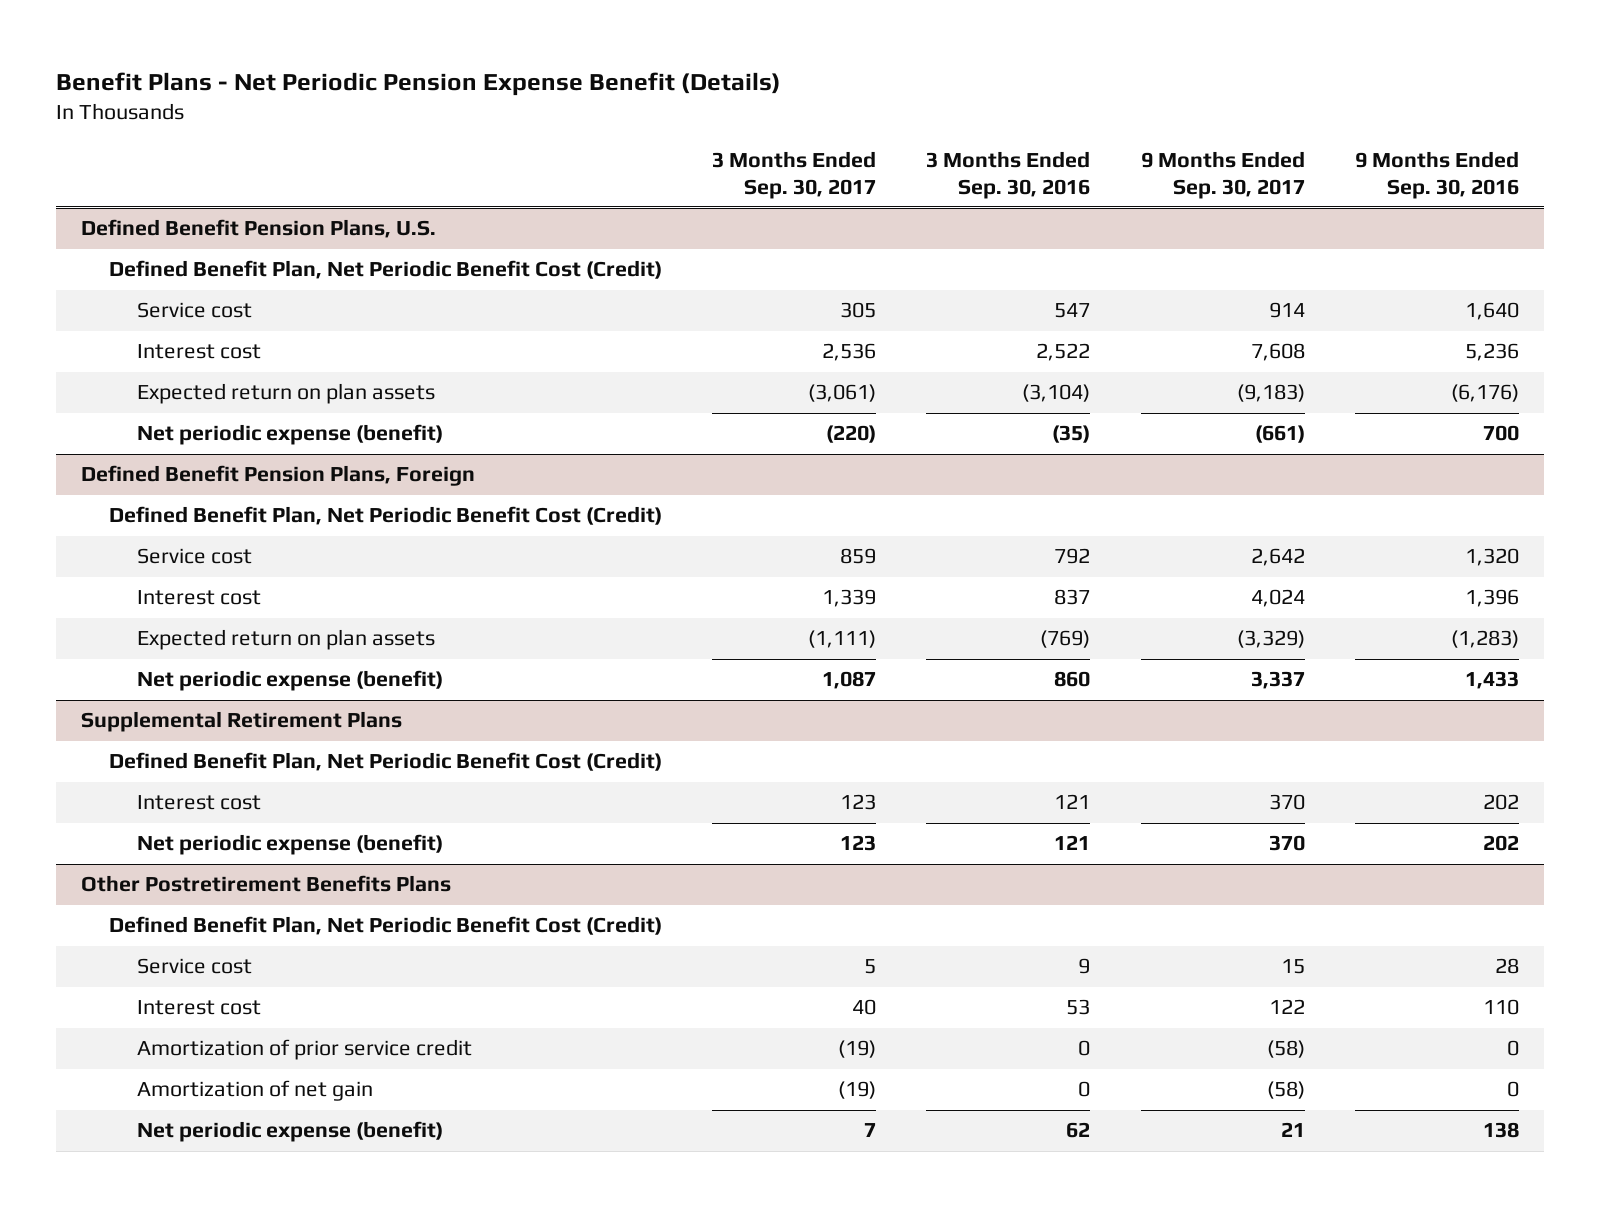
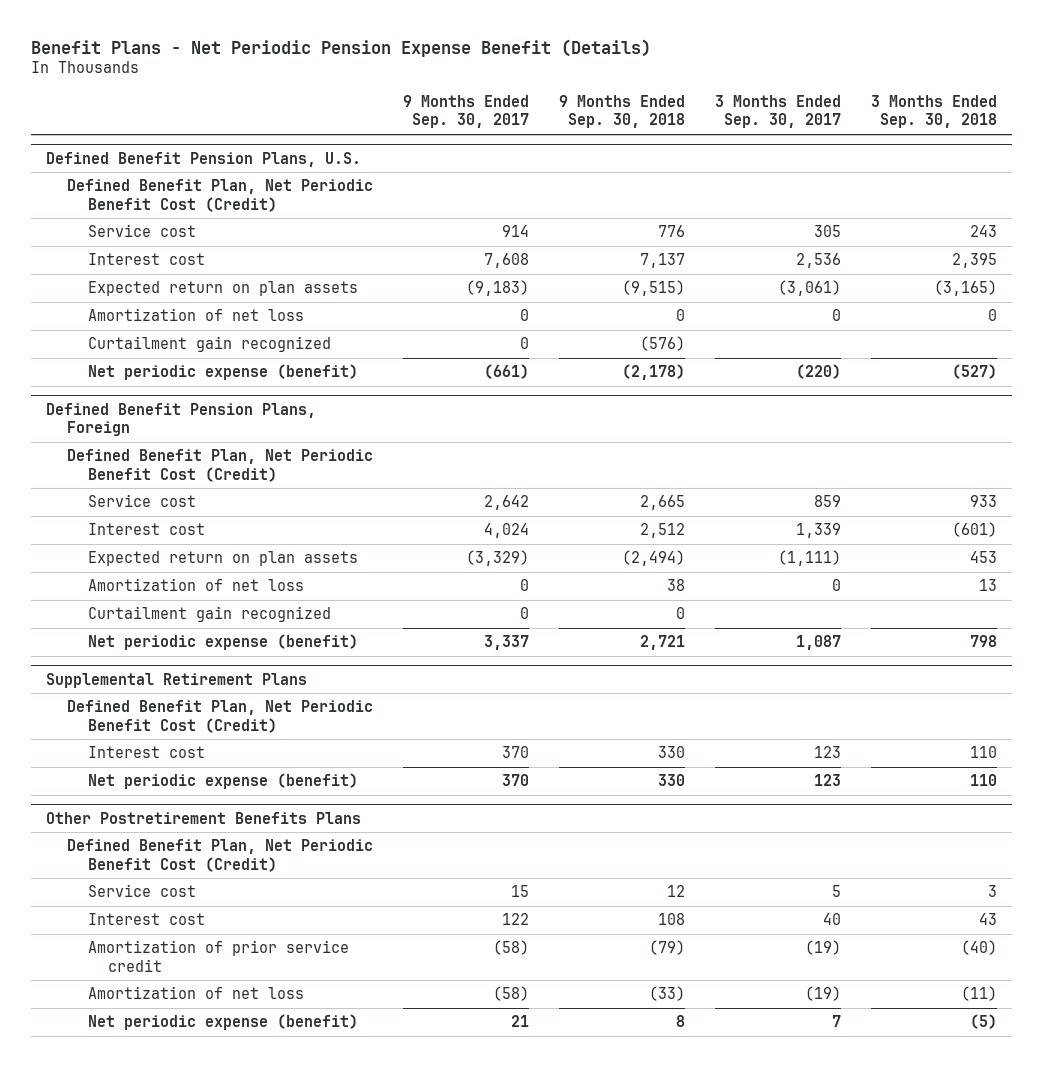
- | 3 Months Ended Sep. 30, 2017 | 3 Months Ended Sep. 30, 2016 | 9 Months Ended Sep. 30, 2017 | 9 Months Ended Sep. 30, 2016
+ | 9 Months Ended Sep. 30, 2017 | 9 Months Ended Sep. 30, 2018 | 3 Months Ended Sep. 30, 2017 | 3 Months Ended Sep. 30, 2018
@ Defined Benefit Pension Plans, U.S.
+ Amortization of net loss | 0 | 0 | 0 | 0
+ Curtailment gain recognized | 0 | (576) | |
@ Defined Benefit Pension Plans, Foreign
+ Amortization of net loss | 0 | 38 | 0 | 13
+ Curtailment gain recognized | 0 | 0 | |
@ Other Postretirement Benefits Plans
- Amortization of net gain | (19) | 0 | (58) | 0
+ Amortization of net loss | (58) | (33) | (19) | (11)

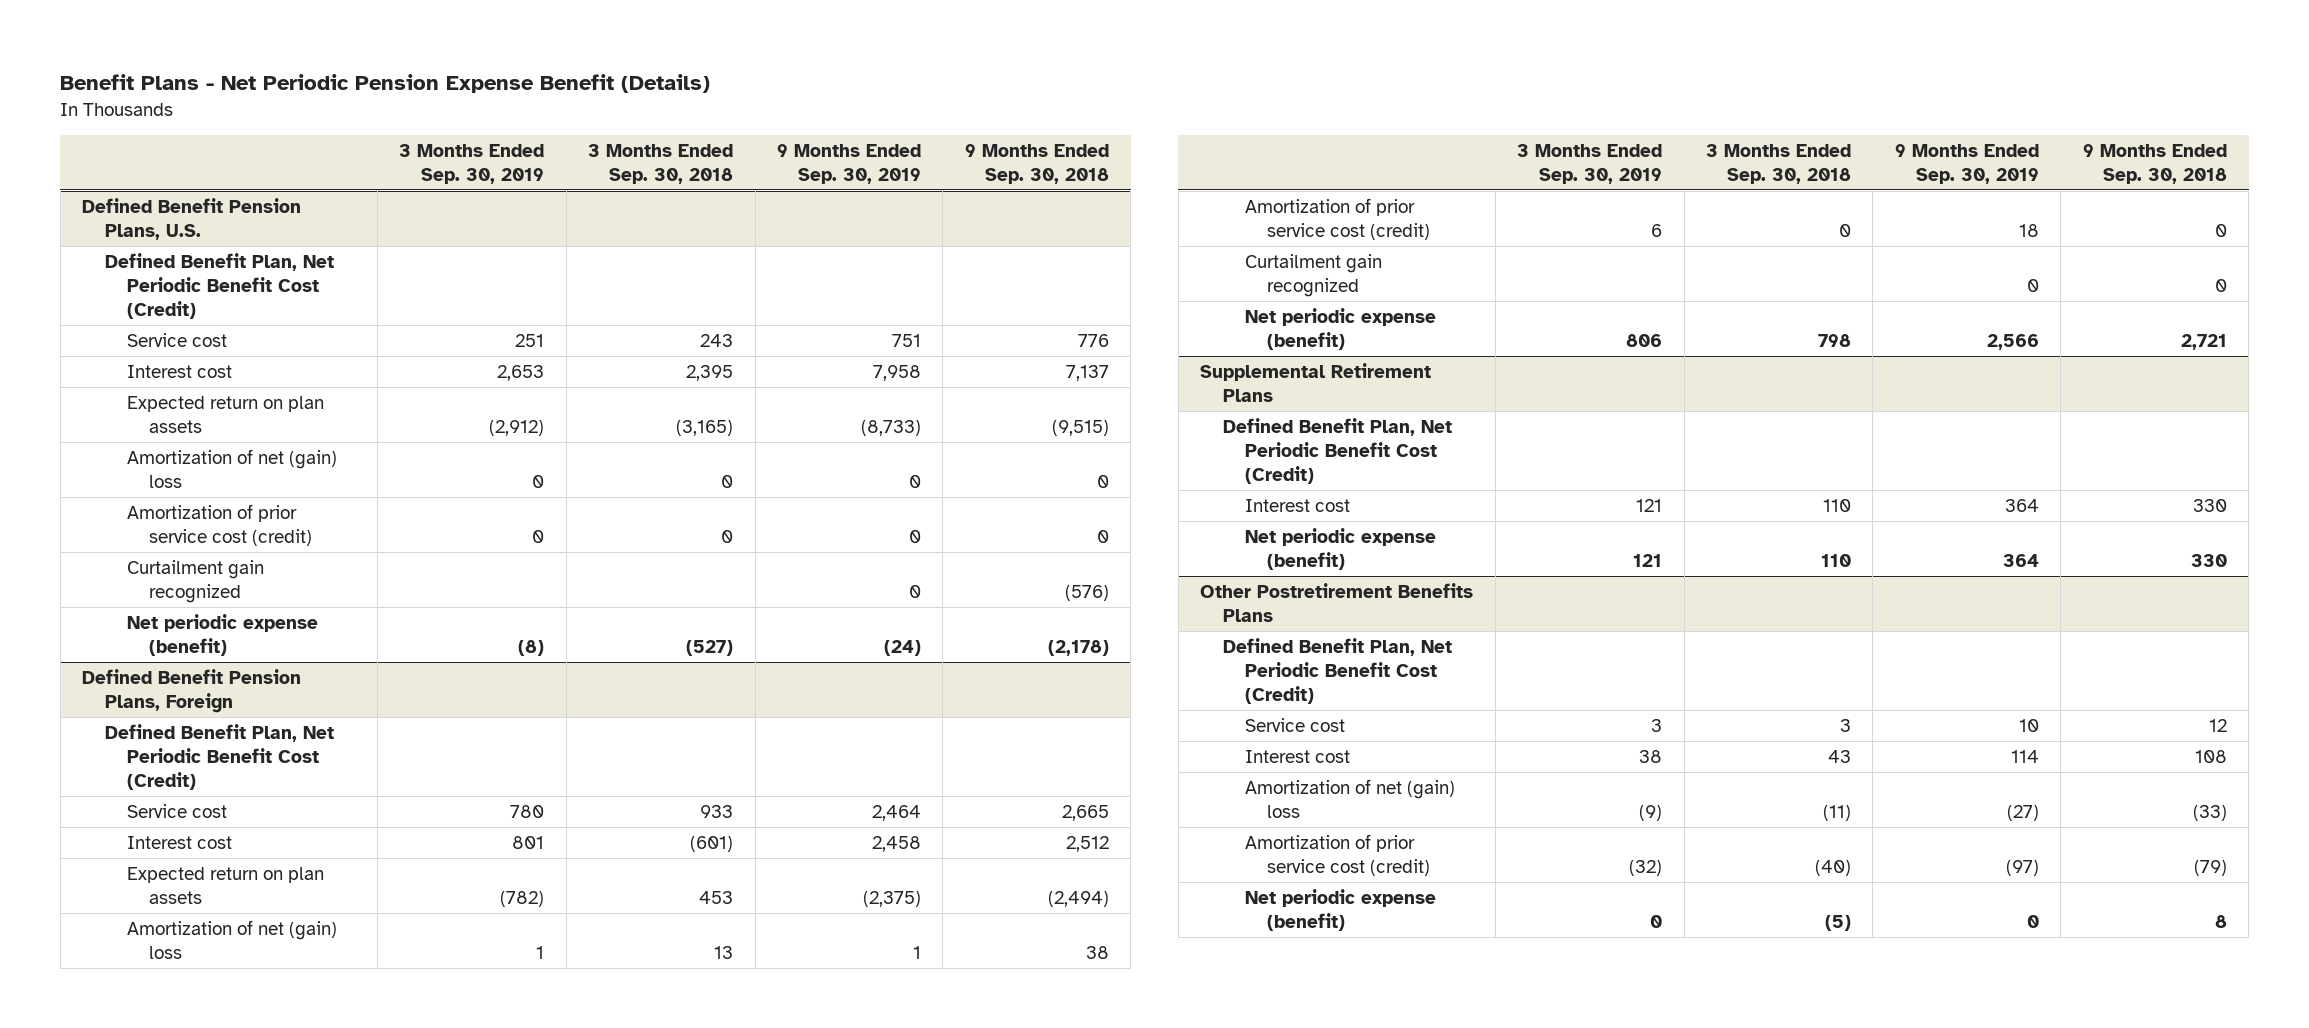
- | 9 Months Ended Sep. 30, 2017 | 9 Months Ended Sep. 30, 2018 | 3 Months Ended Sep. 30, 2017 | 3 Months Ended Sep. 30, 2018
+ | 3 Months Ended Sep. 30, 2019 | 3 Months Ended Sep. 30, 2018 | 9 Months Ended Sep. 30, 2019 | 9 Months Ended Sep. 30, 2018
@ Defined Benefit Pension Plans, U.S.
- Amortization of net loss | 0 | 0 | 0 | 0
+ Amortization of net (gain) loss | 0 | 0 | 0 | 0
+ Amortization of prior service cost (credit) | 0 | 0 | 0 | 0
@ Defined Benefit Pension Plans, Foreign
- Amortization of net loss | 0 | 38 | 0 | 13
+ Amortization of net (gain) loss | 1 | 13 | 1 | 38
+ Amortization of prior service cost (credit) | 6 | 0 | 18 | 0
@ Other Postretirement Benefits Plans
- Amortization of prior service credit | (58) | (79) | (19) | (40)
- Amortization of net loss | (58) | (33) | (19) | (11)
+ Amortization of net (gain) loss | (9) | (11) | (27) | (33)
+ Amortization of prior service cost (credit) | (32) | (40) | (97) | (79)

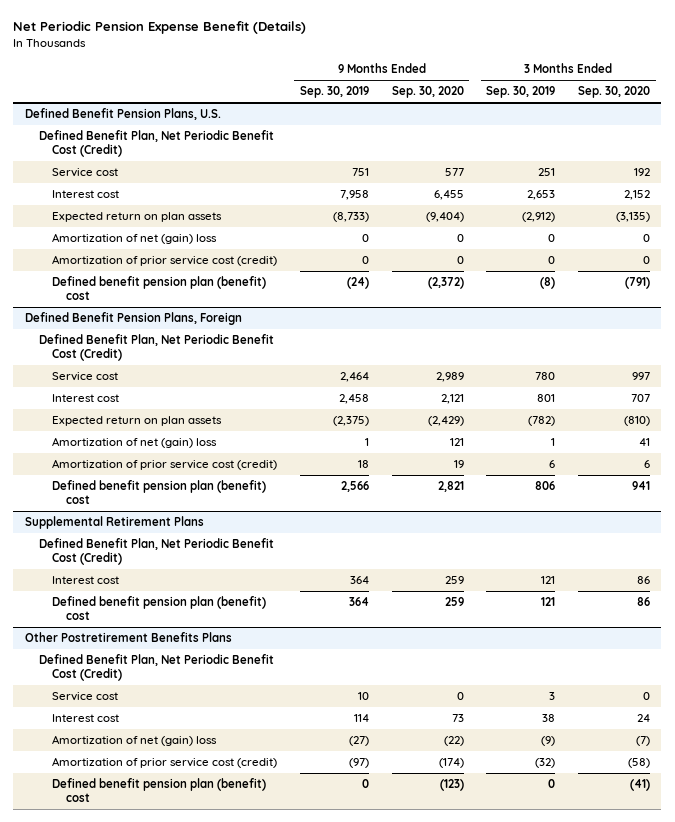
- Benefit Plans - Net Periodic Pension Expense Benefit (Details)
+ Net Periodic Pension Expense Benefit (Details)
- | 3 Months Ended Sep. 30, 2019 | 3 Months Ended Sep. 30, 2018 | 9 Months Ended Sep. 30, 2019 | 9 Months Ended Sep. 30, 2018
+ | 9 Months Ended Sep. 30, 2019 | 9 Months Ended Sep. 30, 2020 | 3 Months Ended Sep. 30, 2019 | 3 Months Ended Sep. 30, 2020
@ Defined Benefit Pension Plans, U.S.
- Curtailment gain recognized | | | 0 | (576)
- Net periodic expense (benefit) | (8) | (527) | (24) | (2,178)
+ Defined benefit pension plan (benefit) cost | (24) | (2,372) | (8) | (791)
@ Defined Benefit Pension Plans, Foreign
- Curtailment gain recognized | | | 0 | 0
- Net periodic expense (benefit) | 806 | 798 | 2,566 | 2,721
+ Defined benefit pension plan (benefit) cost | 2,566 | 2,821 | 806 | 941
@ Supplemental Retirement Plans
- Net periodic expense (benefit) | 121 | 110 | 364 | 330
+ Defined benefit pension plan (benefit) cost | 364 | 259 | 121 | 86
@ Other Postretirement Benefits Plans
- Net periodic expense (benefit) | 0 | (5) | 0 | 8
+ Defined benefit pension plan (benefit) cost | 0 | (123) | 0 | (41)

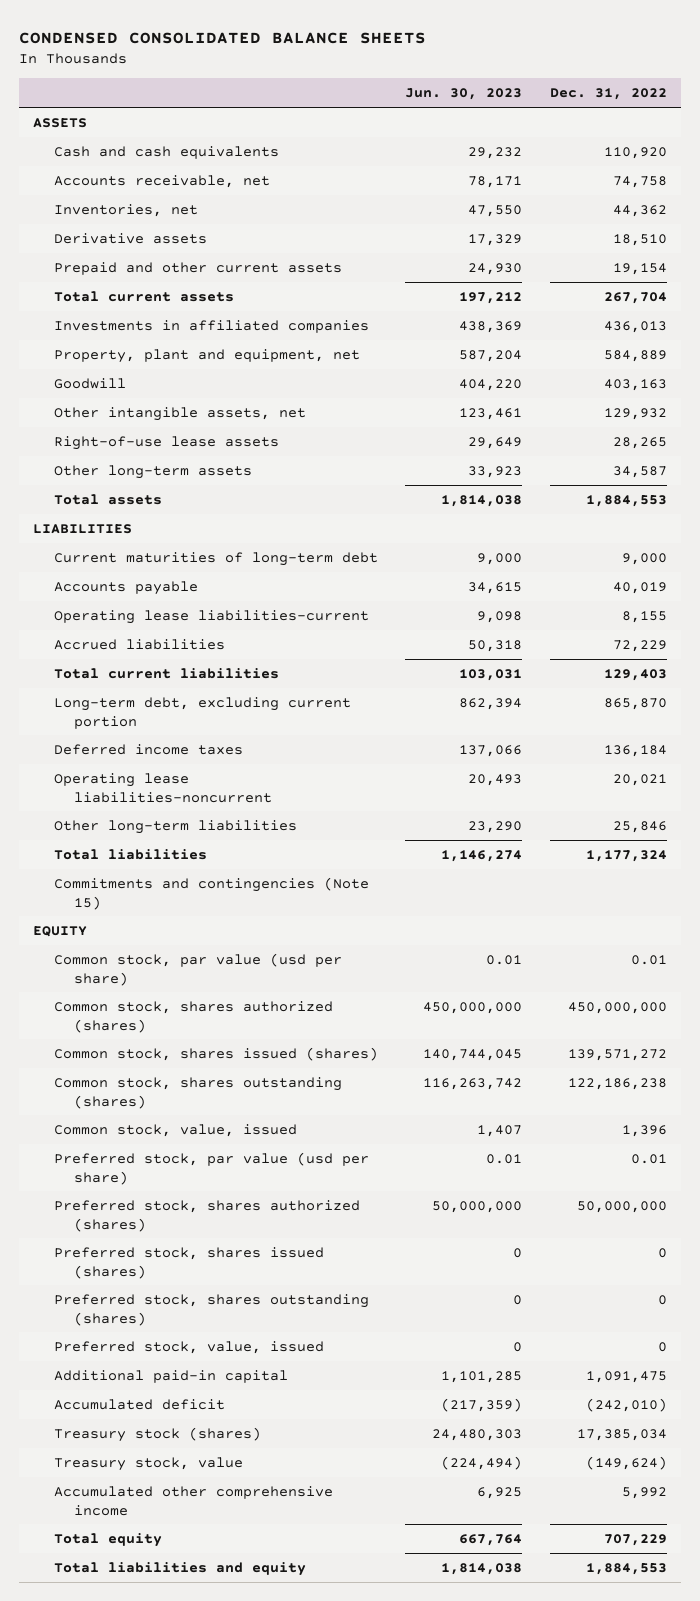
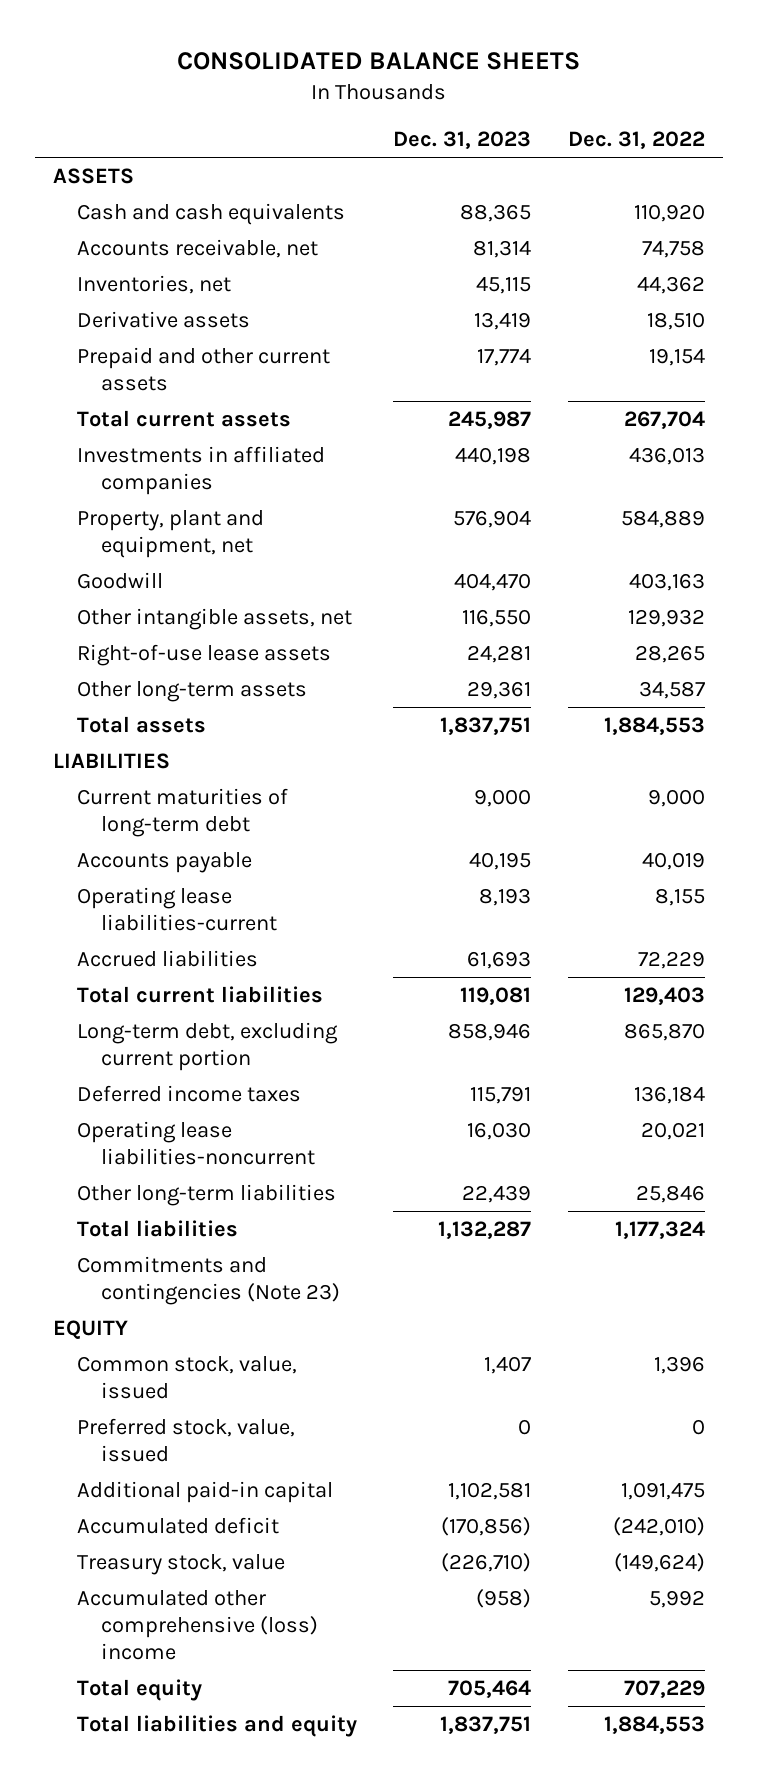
- CONDENSED CONSOLIDATED BALANCE SHEETS
+ CONSOLIDATED BALANCE SHEETS
- | Jun. 30, 2023 | Dec. 31, 2022
+ | Dec. 31, 2023 | Dec. 31, 2022
- Commitments and contingencies (Note 15)
+ Commitments and contingencies (Note 23)
- Common stock, par value (usd per share) | 0.01 | 0.01
- Common stock, shares authorized (shares) | 450,000,000 | 450,000,000
- Common stock, shares issued (shares) | 140,744,045 | 139,571,272
- Common stock, shares outstanding (shares) | 116,263,742 | 122,186,238
- Preferred stock, par value (usd per share) | 0.01 | 0.01
- Preferred stock, shares authorized (shares) | 50,000,000 | 50,000,000
- Preferred stock, shares issued (shares) | 0 | 0
- Preferred stock, shares outstanding (shares) | 0 | 0
- Treasury stock (shares) | 24,480,303 | 17,385,034
- Accumulated other comprehensive income | 6,925 | 5,992
+ Accumulated other comprehensive (loss) income | (958) | 5,992

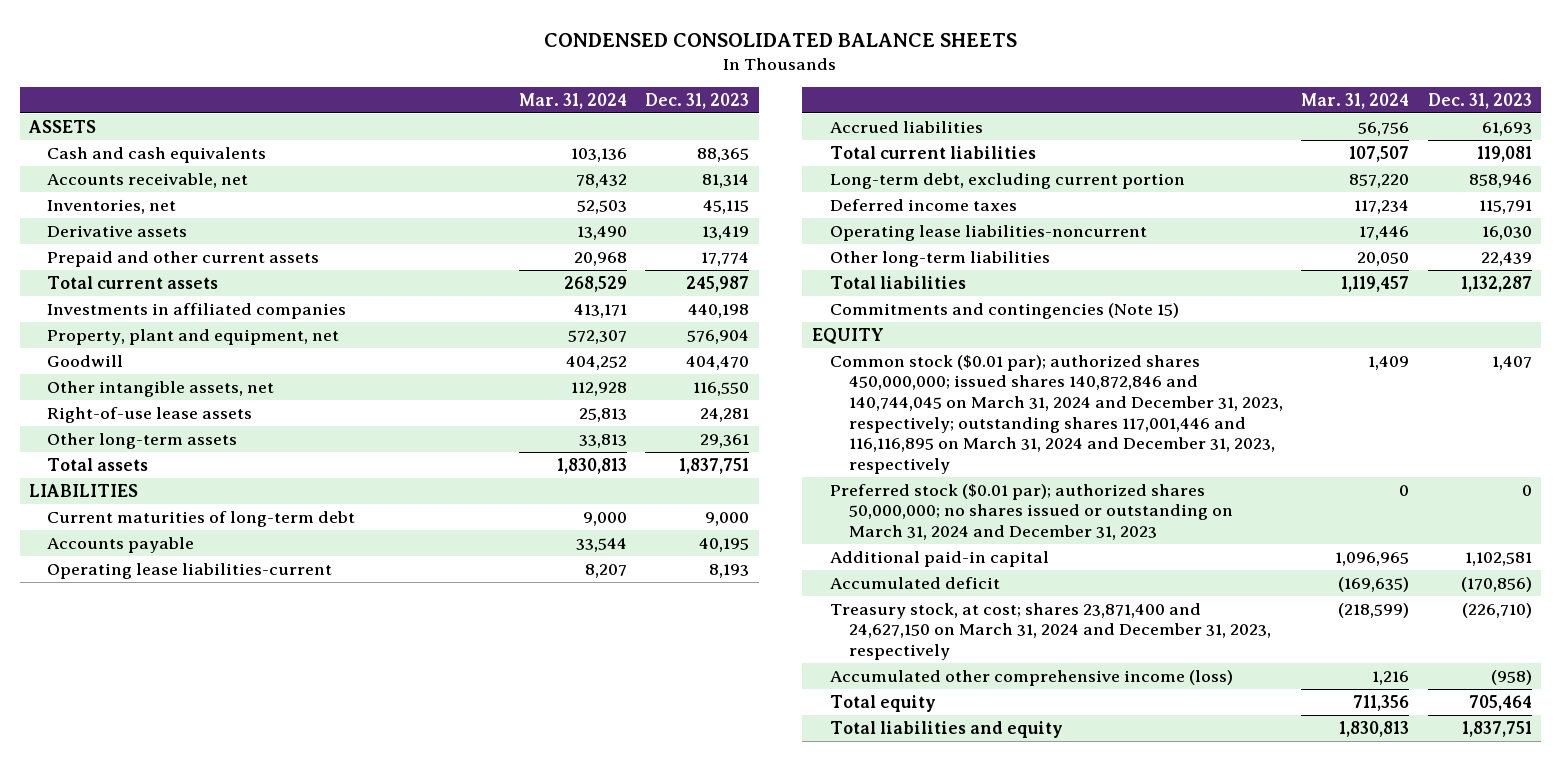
- CONSOLIDATED BALANCE SHEETS
+ CONDENSED CONSOLIDATED BALANCE SHEETS
- | Dec. 31, 2023 | Dec. 31, 2022
+ | Mar. 31, 2024 | Dec. 31, 2023
- Commitments and contingencies (Note 23)
+ Commitments and contingencies (Note 15)
- Common stock, value, issued | 1,407 | 1,396
- Preferred stock, value, issued | 0 | 0
+ Common stock ($0.01 par); authorized shares 450,000,000; issued shares 140,872,846 and 140,744,045 on March 31, 2024 and December 31, 2023, respectively; outstanding shares 117,001,446 and 116,116,895 on March 31, 2024 and December 31, 2023, respectively | 1,409 | 1,407
+ Preferred stock ($0.01 par); authorized shares 50,000,000; no shares issued or outstanding on March 31, 2024 and December 31, 2023 | 0 | 0
- Treasury stock, value | (226,710) | (149,624)
- Accumulated other comprehensive (loss) income | (958) | 5,992
+ Treasury stock, at cost; shares 23,871,400 and 24,627,150 on March 31, 2024 and December 31, 2023, respectively | (218,599) | (226,710)
+ Accumulated other comprehensive income (loss) | 1,216 | (958)

